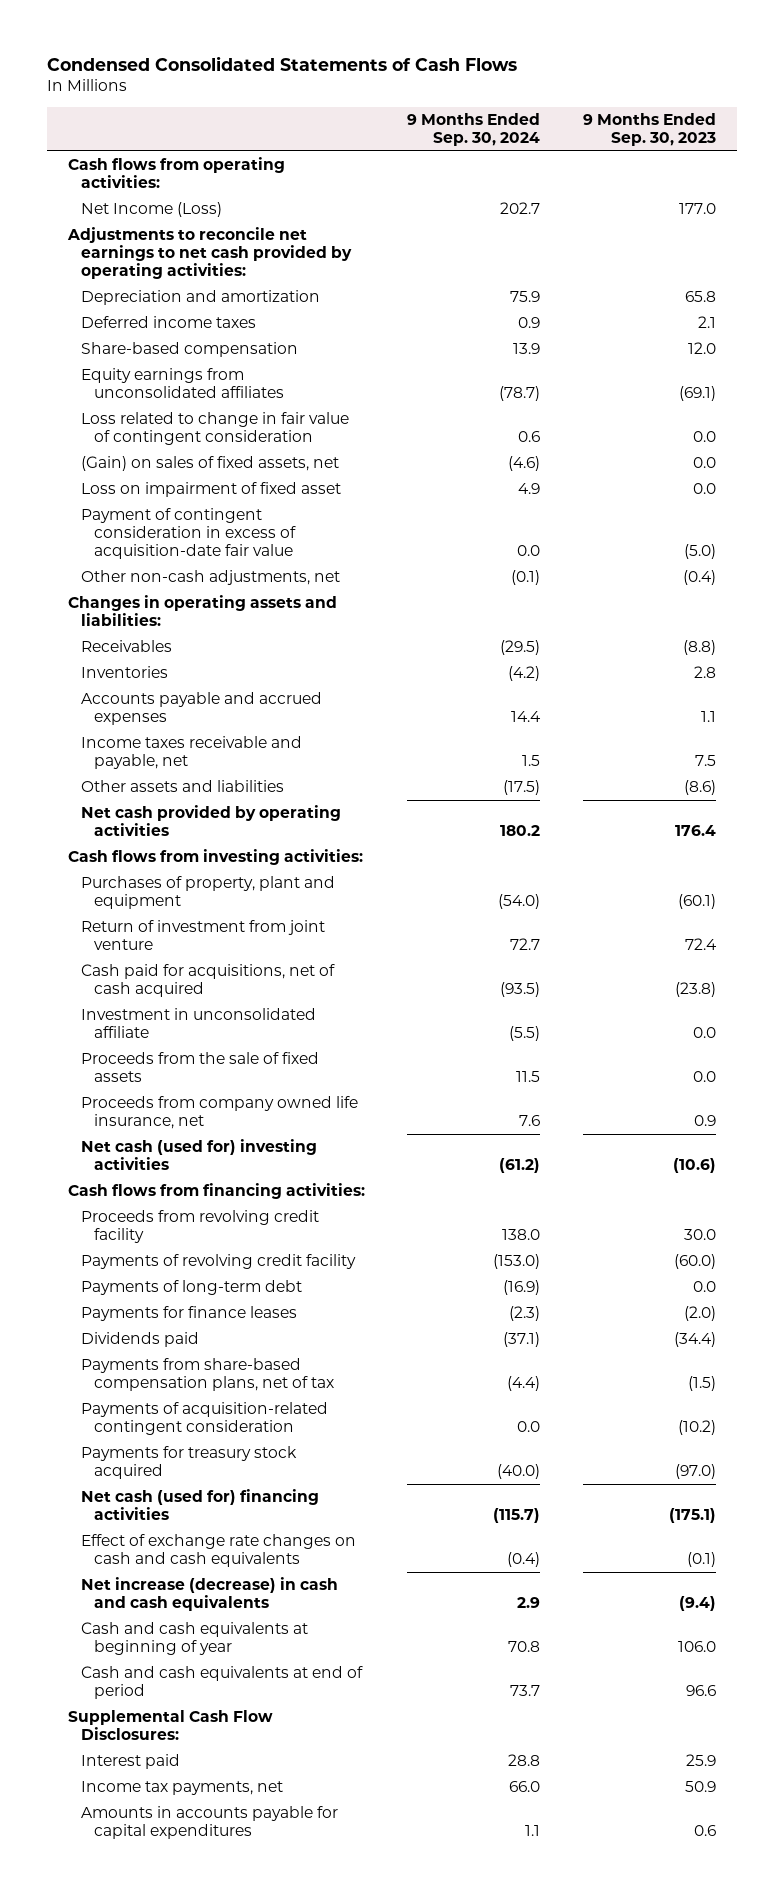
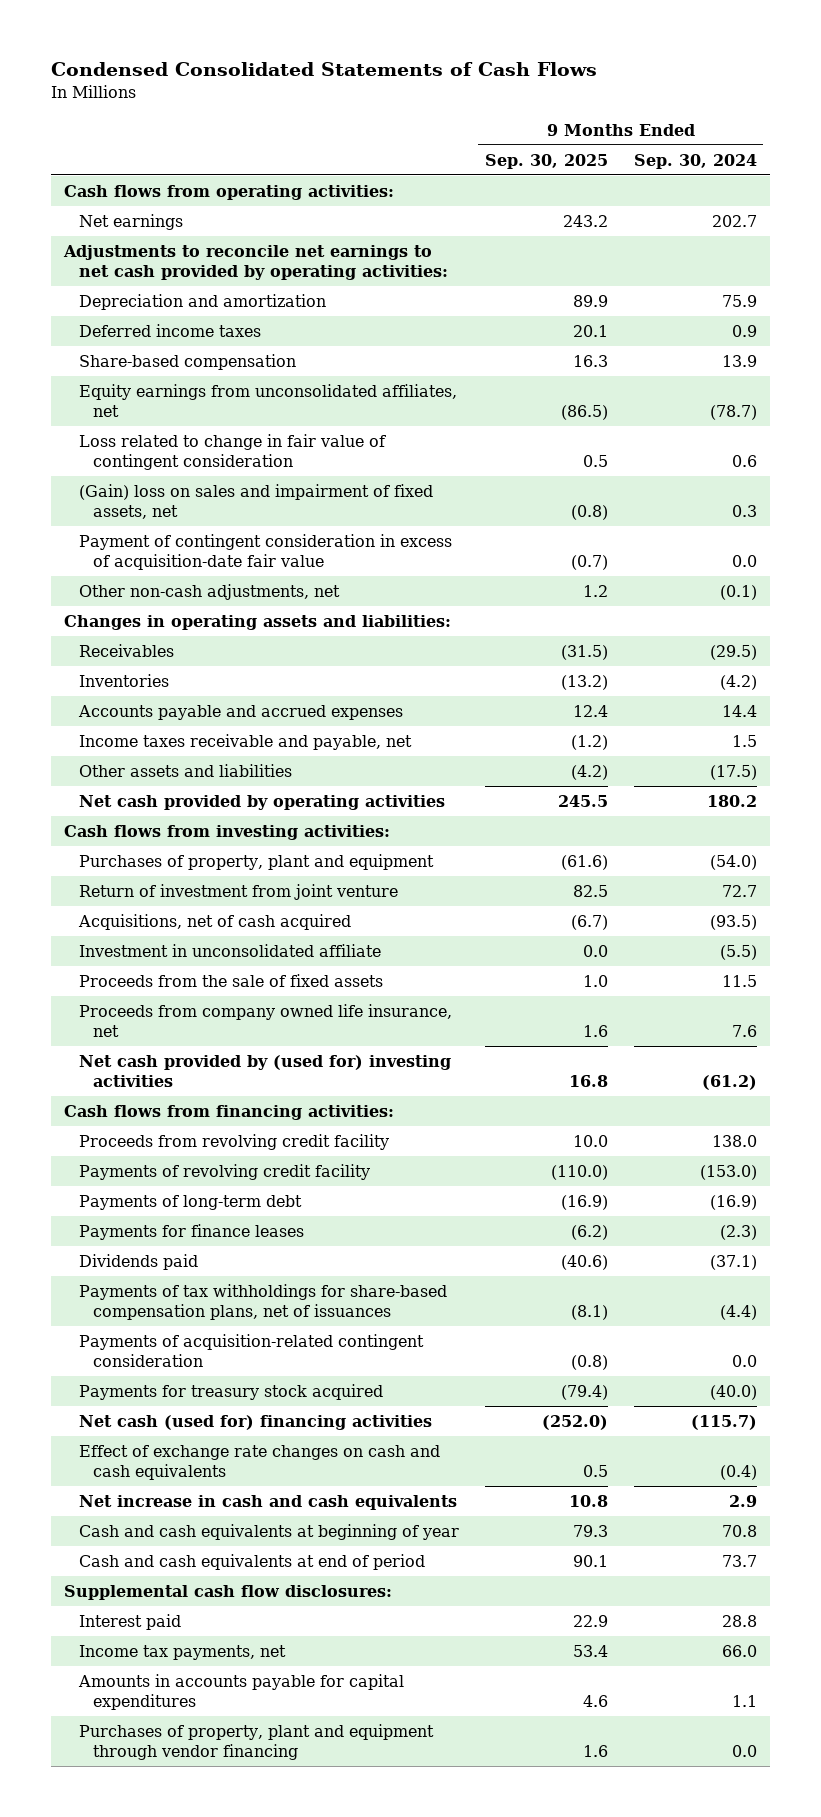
- | 9 Months Ended Sep. 30, 2024 | 9 Months Ended Sep. 30, 2023
+ | 9 Months Ended Sep. 30, 2025 | 9 Months Ended Sep. 30, 2024
- Net Income (Loss) | 202.7 | 177.0
+ Net earnings | 243.2 | 202.7
- Equity earnings from unconsolidated affiliates | (78.7) | (69.1)
+ Equity earnings from unconsolidated affiliates, net | (86.5) | (78.7)
- (Gain) on sales of fixed assets, net | (4.6) | 0.0
- Loss on impairment of fixed asset | 4.9 | 0.0
+ (Gain) loss on sales and impairment of fixed assets, net | (0.8) | 0.3
- Cash paid for acquisitions, net of cash acquired | (93.5) | (23.8)
+ Acquisitions, net of cash acquired | (6.7) | (93.5)
- Net cash (used for) investing activities | (61.2) | (10.6)
+ Net cash provided by (used for) investing activities | 16.8 | (61.2)
- Payments from share-based compensation plans, net of tax | (4.4) | (1.5)
+ Payments of tax withholdings for share-based compensation plans, net of issuances | (8.1) | (4.4)
- Net increase (decrease) in cash and cash equivalents | 2.9 | (9.4)
+ Net increase in cash and cash equivalents | 10.8 | 2.9
- Supplemental Cash Flow Disclosures:
+ Supplemental cash flow disclosures:
+ Purchases of property, plant and equipment through vendor financing | 1.6 | 0.0

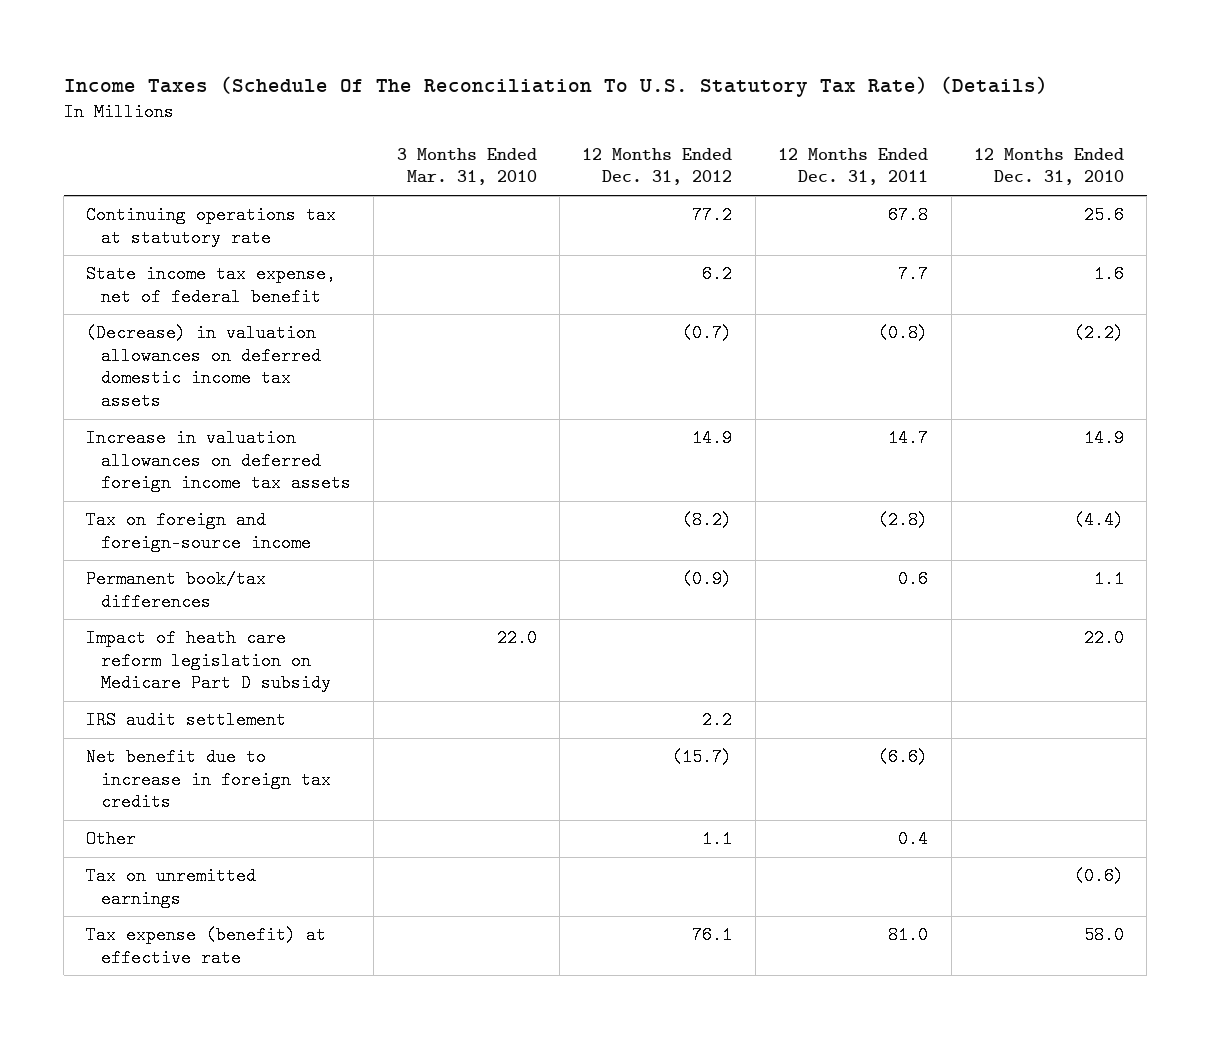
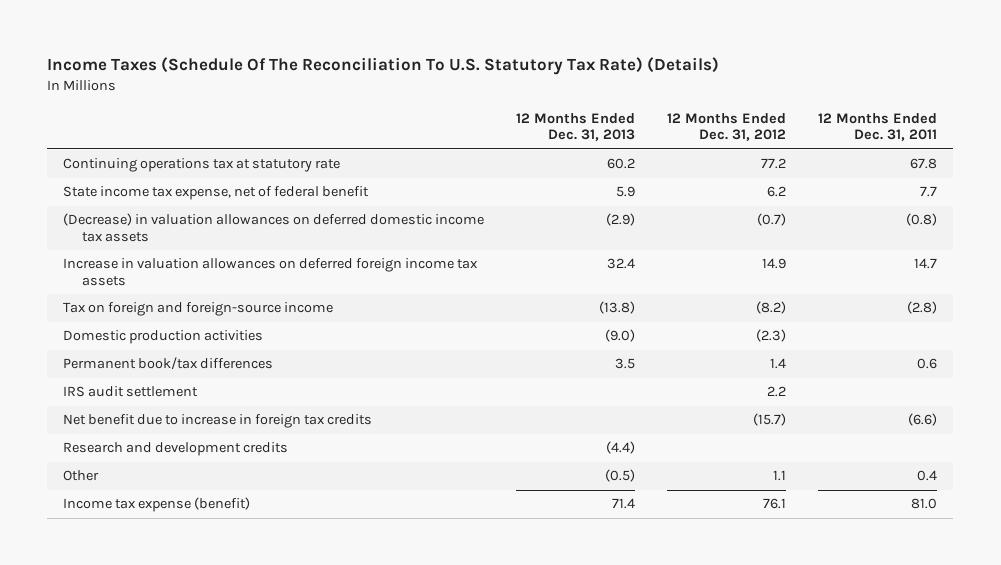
- | 3 Months Ended Mar. 31, 2010 | 12 Months Ended Dec. 31, 2012 | 12 Months Ended Dec. 31, 2011 | 12 Months Ended Dec. 31, 2010
+ | 12 Months Ended Dec. 31, 2013 | 12 Months Ended Dec. 31, 2012 | 12 Months Ended Dec. 31, 2011
- Permanent book/tax differences | | (0.9) | 0.6 | 1.1
- Impact of heath care reform legislation on Medicare Part D subsidy | 22.0 | | | 22.0
+ Domestic production activities | (9.0) | (2.3) |
+ Permanent book/tax differences | 3.5 | 1.4 | 0.6
+ Research and development credits | (4.4) | |
- Tax on unremitted earnings | | | | (0.6)
- Tax expense (benefit) at effective rate | | 76.1 | 81.0 | 58.0
+ Income tax expense (benefit) | 71.4 | 76.1 | 81.0

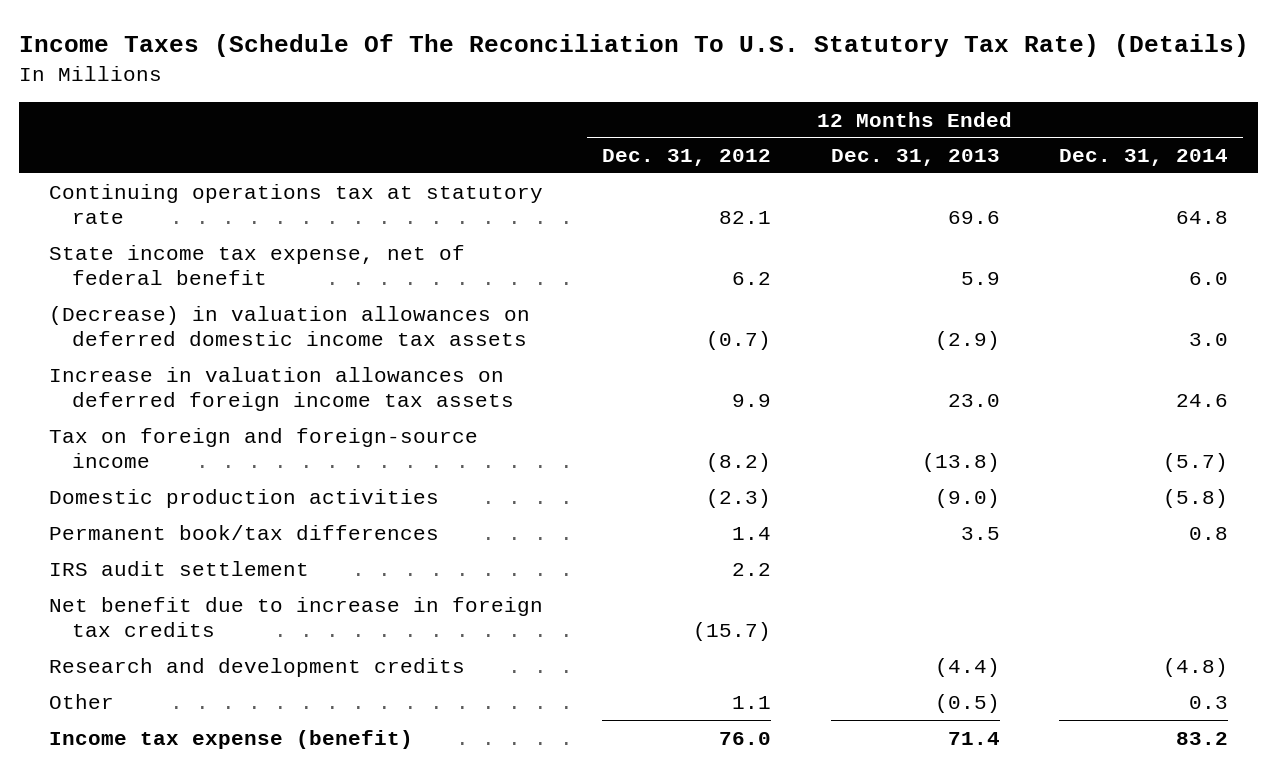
- | 12 Months Ended Dec. 31, 2013 | 12 Months Ended Dec. 31, 2012 | 12 Months Ended Dec. 31, 2011
+ | 12 Months Ended Dec. 31, 2012 | 12 Months Ended Dec. 31, 2013 | 12 Months Ended Dec. 31, 2014
- Continuing operations tax at statutory rate | 60.2 | 77.2 | 67.8
+ Continuing operations tax at statutory rate | 82.1 | 69.6 | 64.8
- Increase in valuation allowances on deferred foreign income tax assets | 32.4 | 14.9 | 14.7
+ Increase in valuation allowances on deferred foreign income tax assets | 9.9 | 23.0 | 24.6
- Income tax expense (benefit) | 71.4 | 76.1 | 81.0
+ Income tax expense (benefit) | 76.0 | 71.4 | 83.2

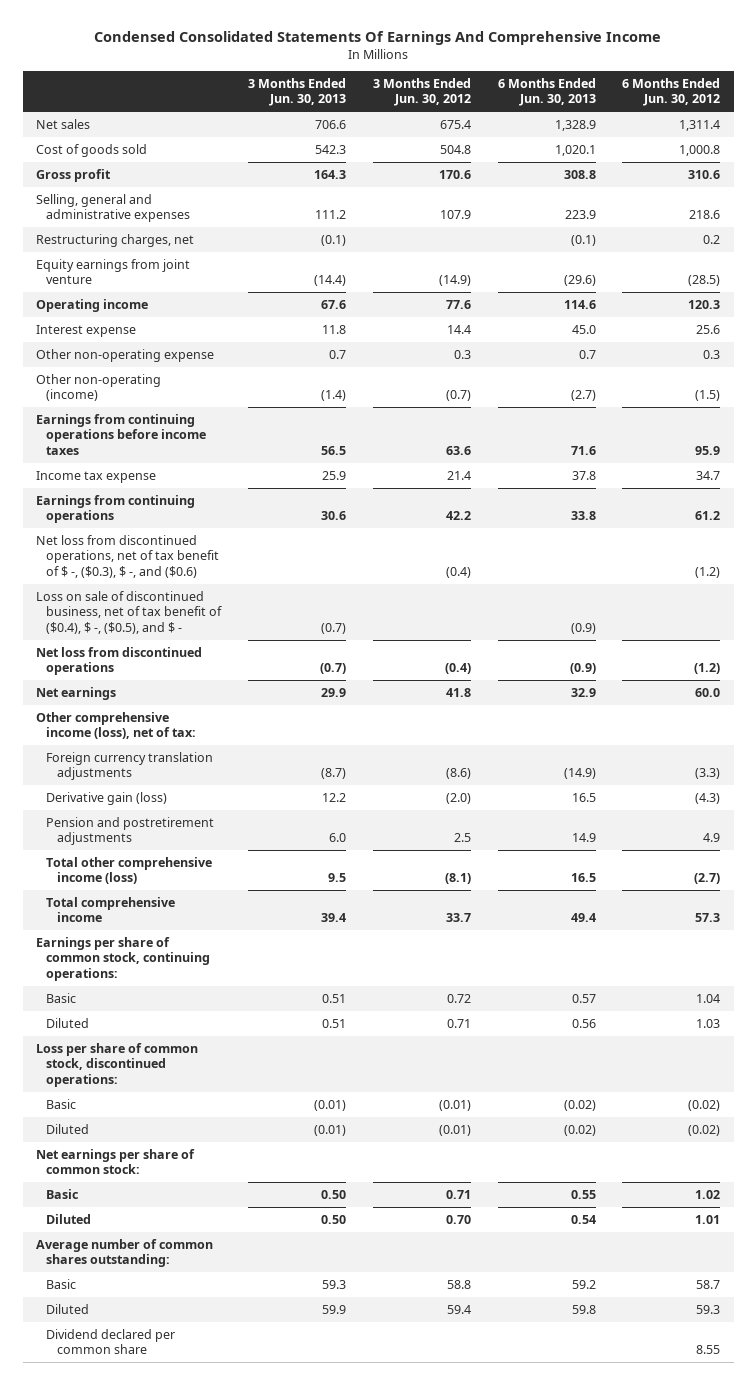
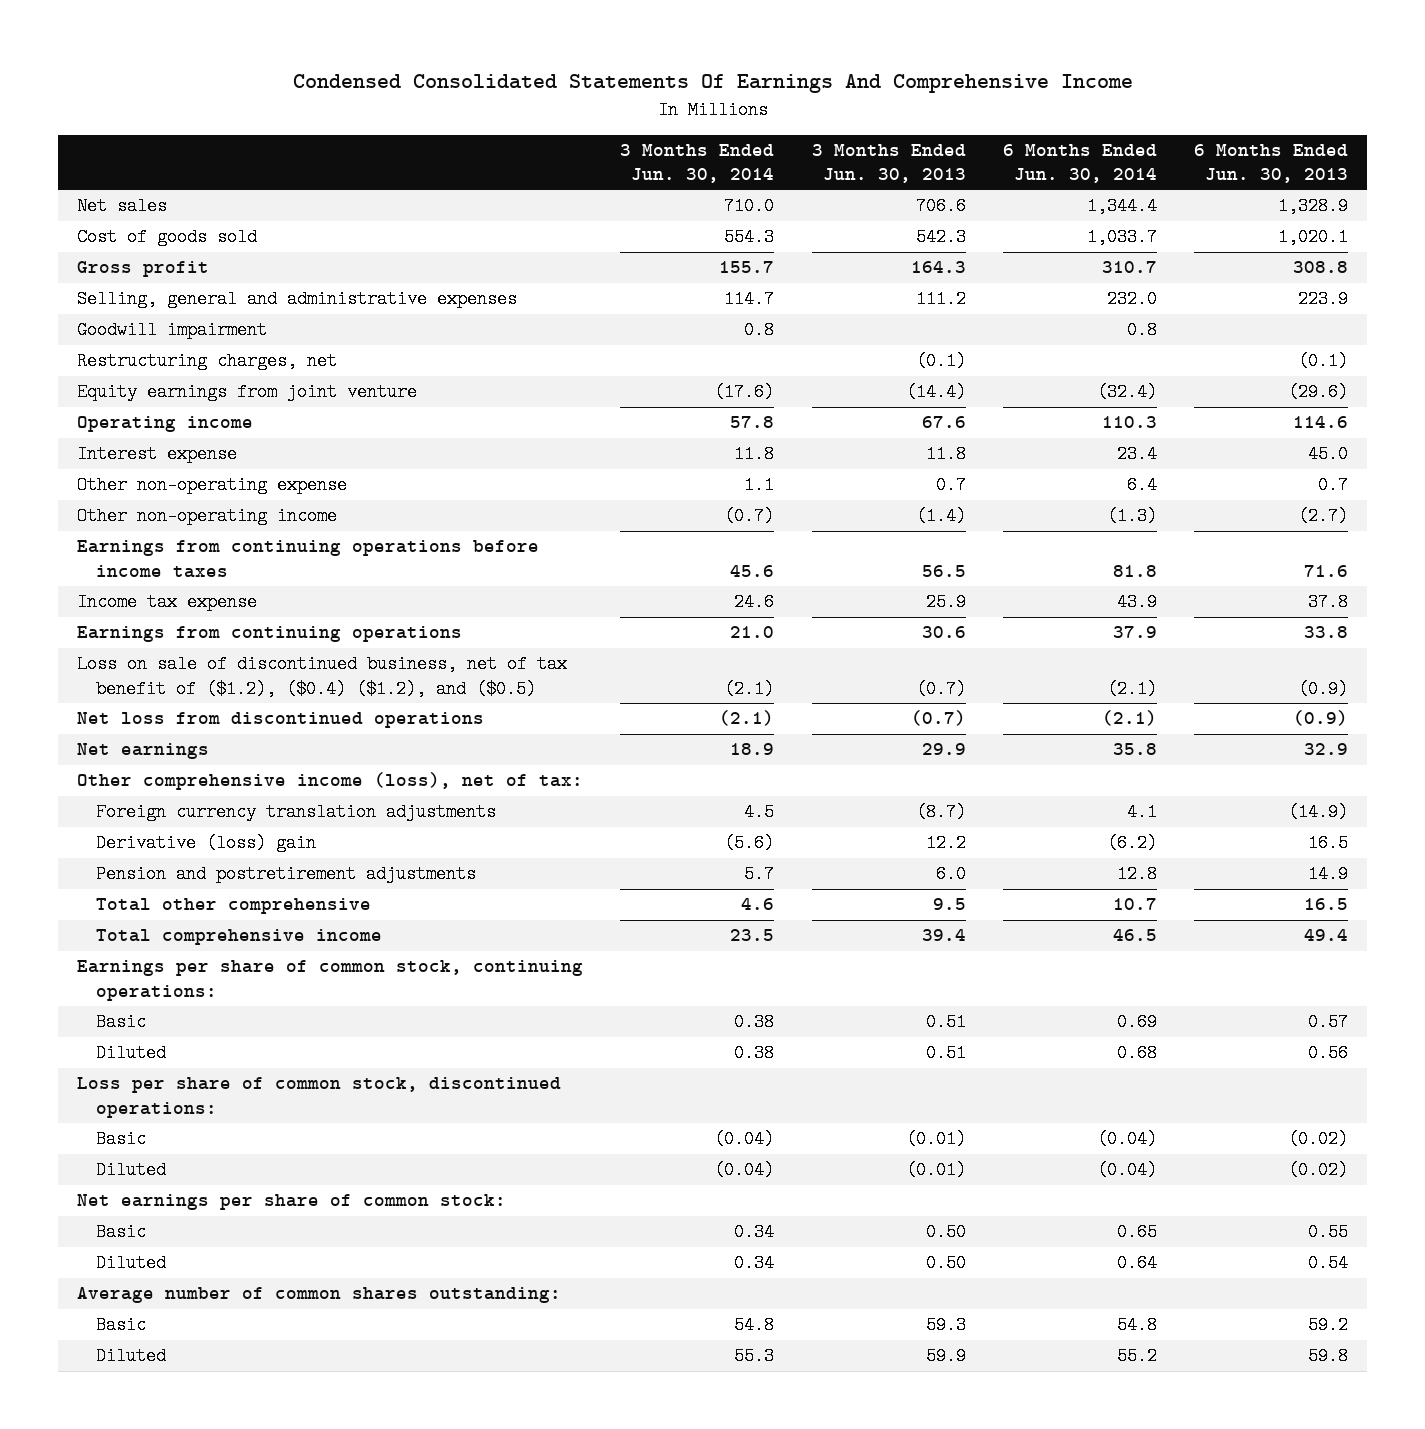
- | 3 Months Ended Jun. 30, 2013 | 3 Months Ended Jun. 30, 2012 | 6 Months Ended Jun. 30, 2013 | 6 Months Ended Jun. 30, 2012
+ | 3 Months Ended Jun. 30, 2014 | 3 Months Ended Jun. 30, 2013 | 6 Months Ended Jun. 30, 2014 | 6 Months Ended Jun. 30, 2013
+ Goodwill impairment | 0.8 | | 0.8 |
- Other non-operating (income) | (1.4) | (0.7) | (2.7) | (1.5)
+ Other non-operating income | (0.7) | (1.4) | (1.3) | (2.7)
- Net loss from discontinued operations, net of tax benefit of $ -, ($0.3), $ -, and ($0.6) | | (0.4) | | (1.2)
- Loss on sale of discontinued business, net of tax benefit of ($0.4), $ -, ($0.5), and $ - | (0.7) | | (0.9) |
+ Loss on sale of discontinued business, net of tax benefit of ($1.2), ($0.4) ($1.2), and ($0.5) | (2.1) | (0.7) | (2.1) | (0.9)
- Derivative gain (loss) | 12.2 | (2.0) | 16.5 | (4.3)
+ Derivative (loss) gain | (5.6) | 12.2 | (6.2) | 16.5
- Total other comprehensive income (loss) | 9.5 | (8.1) | 16.5 | (2.7)
+ Total other comprehensive | 4.6 | 9.5 | 10.7 | 16.5
- Dividend declared per common share | | | | 8.55

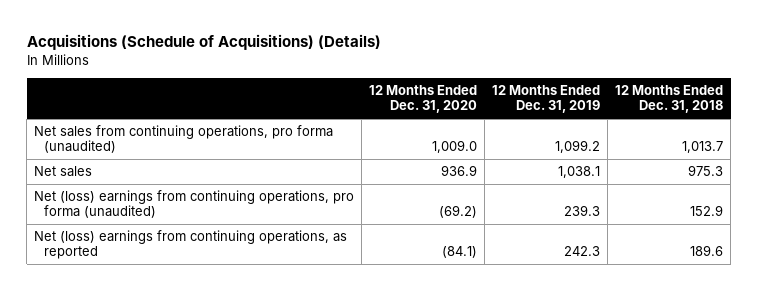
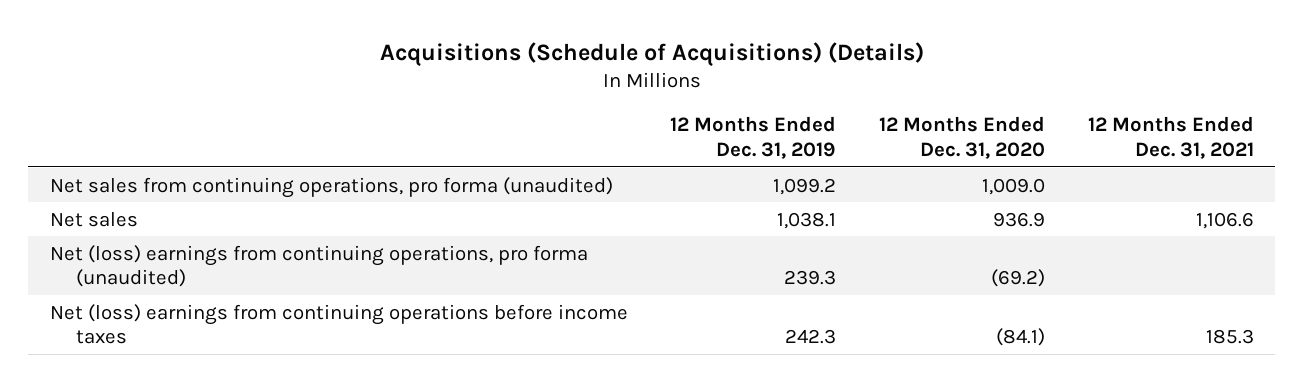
- | 12 Months Ended Dec. 31, 2020 | 12 Months Ended Dec. 31, 2019 | 12 Months Ended Dec. 31, 2018
+ | 12 Months Ended Dec. 31, 2019 | 12 Months Ended Dec. 31, 2020 | 12 Months Ended Dec. 31, 2021
- Net (loss) earnings from continuing operations, as reported | (84.1) | 242.3 | 189.6
+ Net (loss) earnings from continuing operations before income taxes | 242.3 | (84.1) | 185.3

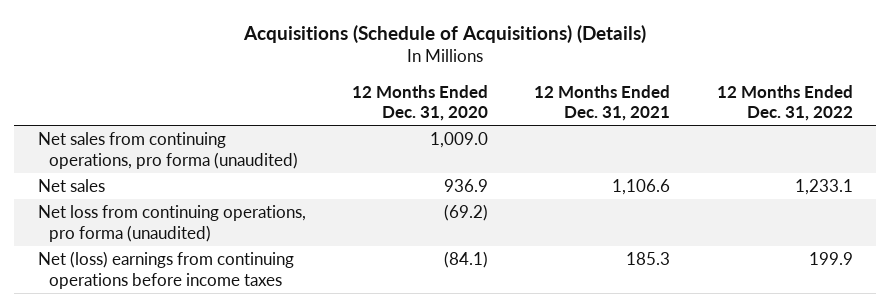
- | 12 Months Ended Dec. 31, 2019 | 12 Months Ended Dec. 31, 2020 | 12 Months Ended Dec. 31, 2021
+ | 12 Months Ended Dec. 31, 2020 | 12 Months Ended Dec. 31, 2021 | 12 Months Ended Dec. 31, 2022
- Net (loss) earnings from continuing operations, pro forma (unaudited) | 239.3 | (69.2) |
+ Net loss from continuing operations, pro forma (unaudited) | (69.2) | |

